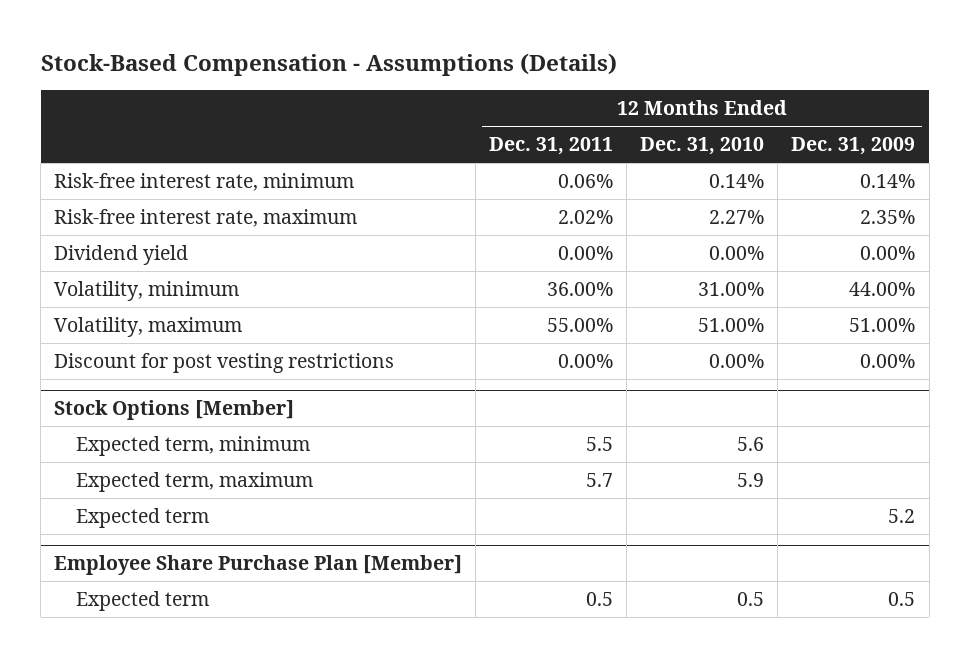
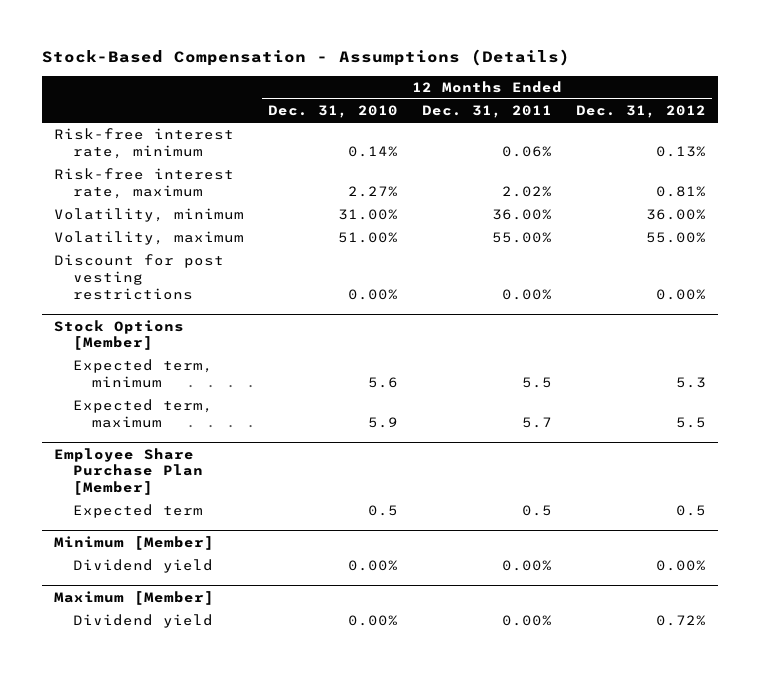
- | 12 Months Ended Dec. 31, 2011 | 12 Months Ended Dec. 31, 2010 | 12 Months Ended Dec. 31, 2009
+ | 12 Months Ended Dec. 31, 2010 | 12 Months Ended Dec. 31, 2011 | 12 Months Ended Dec. 31, 2012
- Dividend yield | 0.00% | 0.00% | 0.00%
@ Stock Options [Member]
- Expected term | | | 5.2
+ Minimum [Member]
+ Dividend yield | 0.00% | 0.00% | 0.00%
+ Maximum [Member]
+ Dividend yield | 0.00% | 0.00% | 0.72%

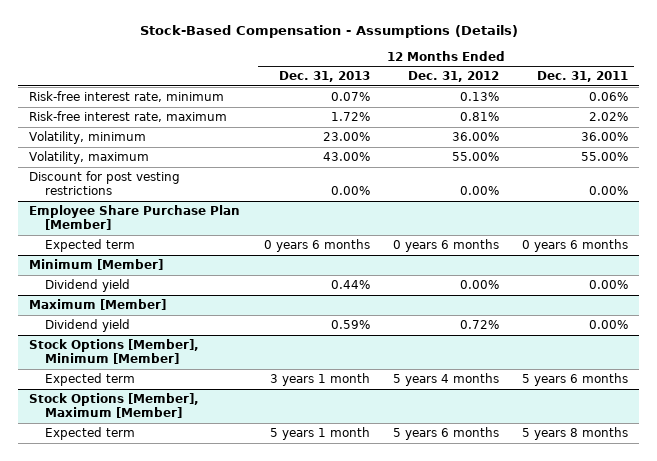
- | 12 Months Ended Dec. 31, 2010 | 12 Months Ended Dec. 31, 2011 | 12 Months Ended Dec. 31, 2012
+ | 12 Months Ended Dec. 31, 2013 | 12 Months Ended Dec. 31, 2012 | 12 Months Ended Dec. 31, 2011
- Stock Options [Member]
- Expected term, minimum | 5.6 | 5.5 | 5.3
- Expected term, maximum | 5.9 | 5.7 | 5.5
@ Employee Share Purchase Plan [Member]
- Expected term | 0.5 | 0.5 | 0.5
+ Expected term | 0 years 6 months | 0 years 6 months | 0 years 6 months
+ Stock Options [Member], Minimum [Member]
+ Expected term | 3 years 1 month | 5 years 4 months | 5 years 6 months
+ Stock Options [Member], Maximum [Member]
+ Expected term | 5 years 1 month | 5 years 6 months | 5 years 8 months

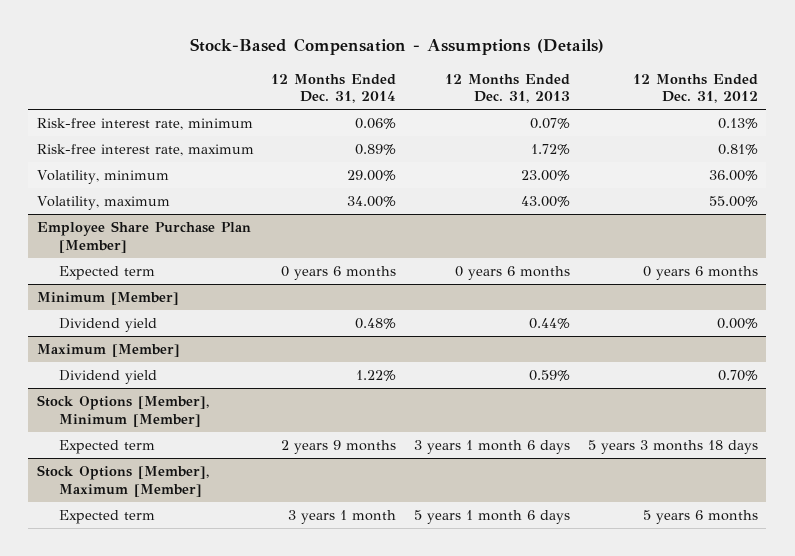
- | 12 Months Ended Dec. 31, 2013 | 12 Months Ended Dec. 31, 2012 | 12 Months Ended Dec. 31, 2011
+ | 12 Months Ended Dec. 31, 2014 | 12 Months Ended Dec. 31, 2013 | 12 Months Ended Dec. 31, 2012
- Discount for post vesting restrictions | 0.00% | 0.00% | 0.00%
@ Maximum [Member]
- Dividend yield | 0.59% | 0.72% | 0.00%
+ Dividend yield | 1.22% | 0.59% | 0.70%
@ Stock Options [Member], Minimum [Member]
- Expected term | 3 years 1 month | 5 years 4 months | 5 years 6 months
+ Expected term | 2 years 9 months | 3 years 1 month 6 days | 5 years 3 months 18 days
@ Stock Options [Member], Maximum [Member]
- Expected term | 5 years 1 month | 5 years 6 months | 5 years 8 months
+ Expected term | 3 years 1 month | 5 years 1 month 6 days | 5 years 6 months

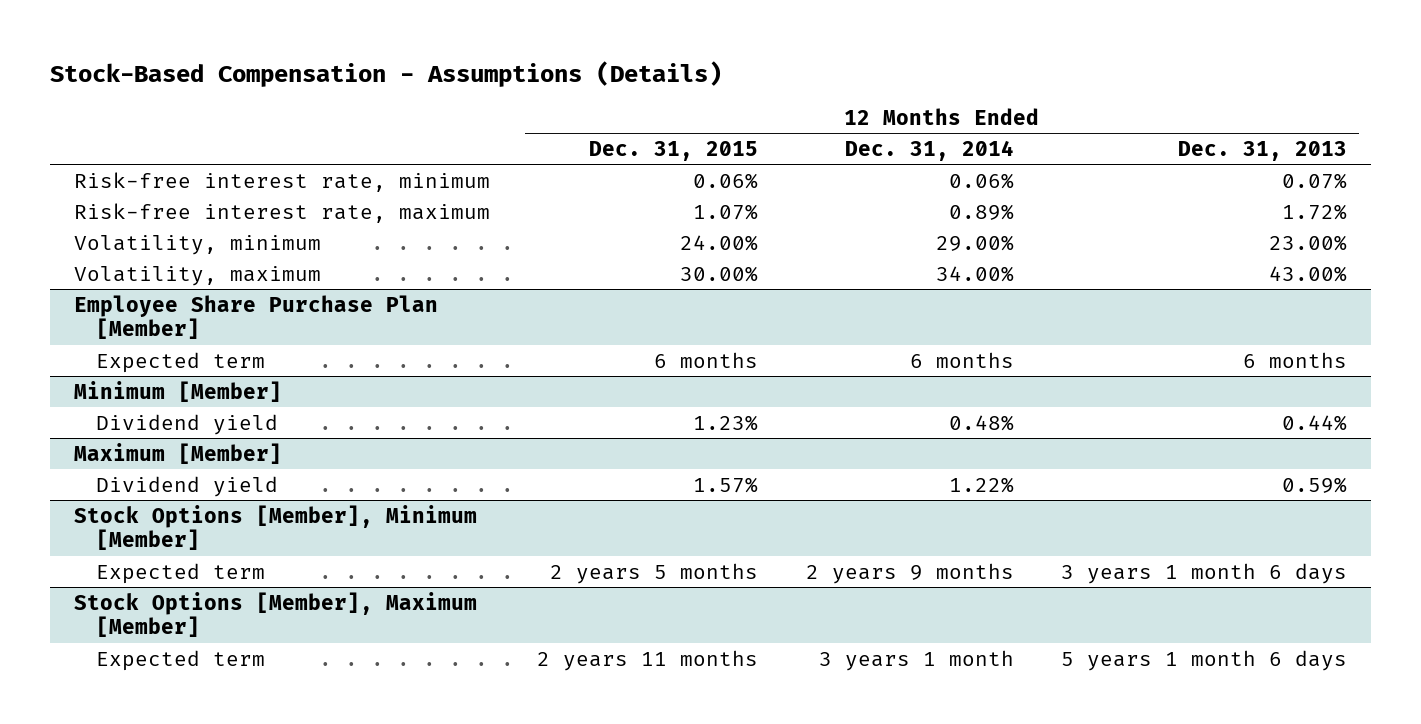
- | 12 Months Ended Dec. 31, 2014 | 12 Months Ended Dec. 31, 2013 | 12 Months Ended Dec. 31, 2012
+ | 12 Months Ended Dec. 31, 2015 | 12 Months Ended Dec. 31, 2014 | 12 Months Ended Dec. 31, 2013
@ Employee Share Purchase Plan [Member]
- Expected term | 0 years 6 months | 0 years 6 months | 0 years 6 months
+ Expected term | 6 months | 6 months | 6 months

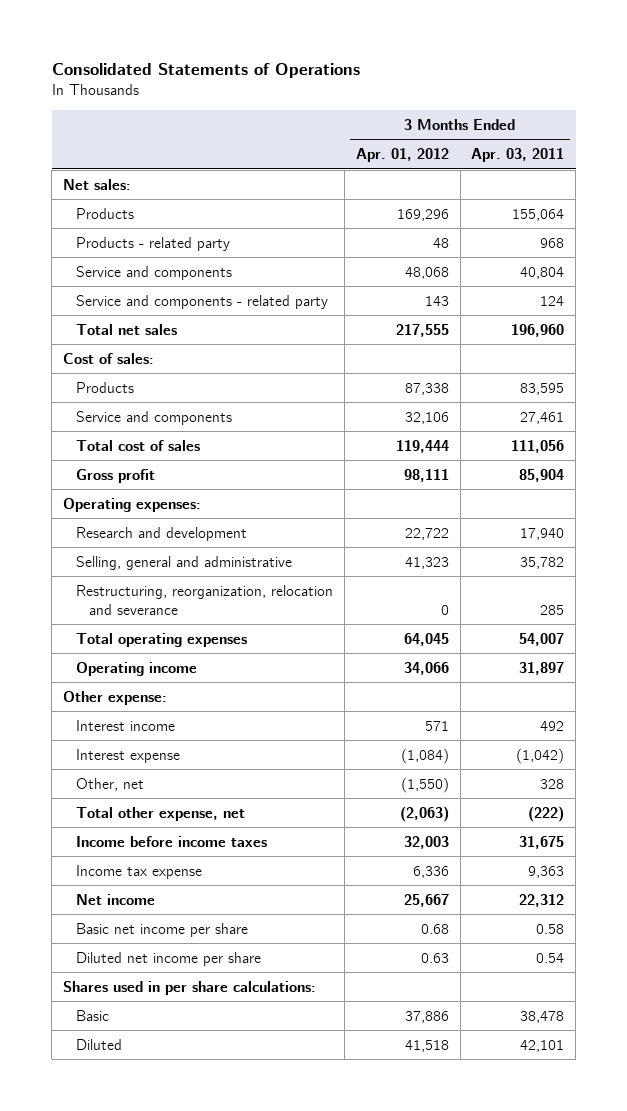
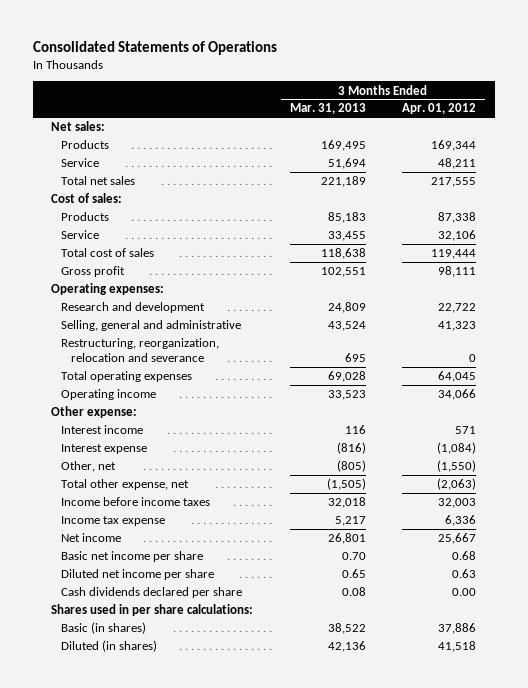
- | 3 Months Ended Apr. 01, 2012 | 3 Months Ended Apr. 03, 2011
+ | 3 Months Ended Mar. 31, 2013 | 3 Months Ended Apr. 01, 2012
- Products | 169,296 | 155,064
- Products - related party | 48 | 968
- Service and components | 48,068 | 40,804
- Service and components - related party | 143 | 124
+ Products | 169,495 | 169,344
+ Service | 51,694 | 48,211
- Service and components | 32,106 | 27,461
+ Service | 33,455 | 32,106
+ Cash dividends declared per share | 0.08 | 0.00
- Basic | 37,886 | 38,478
- Diluted | 41,518 | 42,101
+ Basic (in shares) | 38,522 | 37,886
+ Diluted (in shares) | 42,136 | 41,518

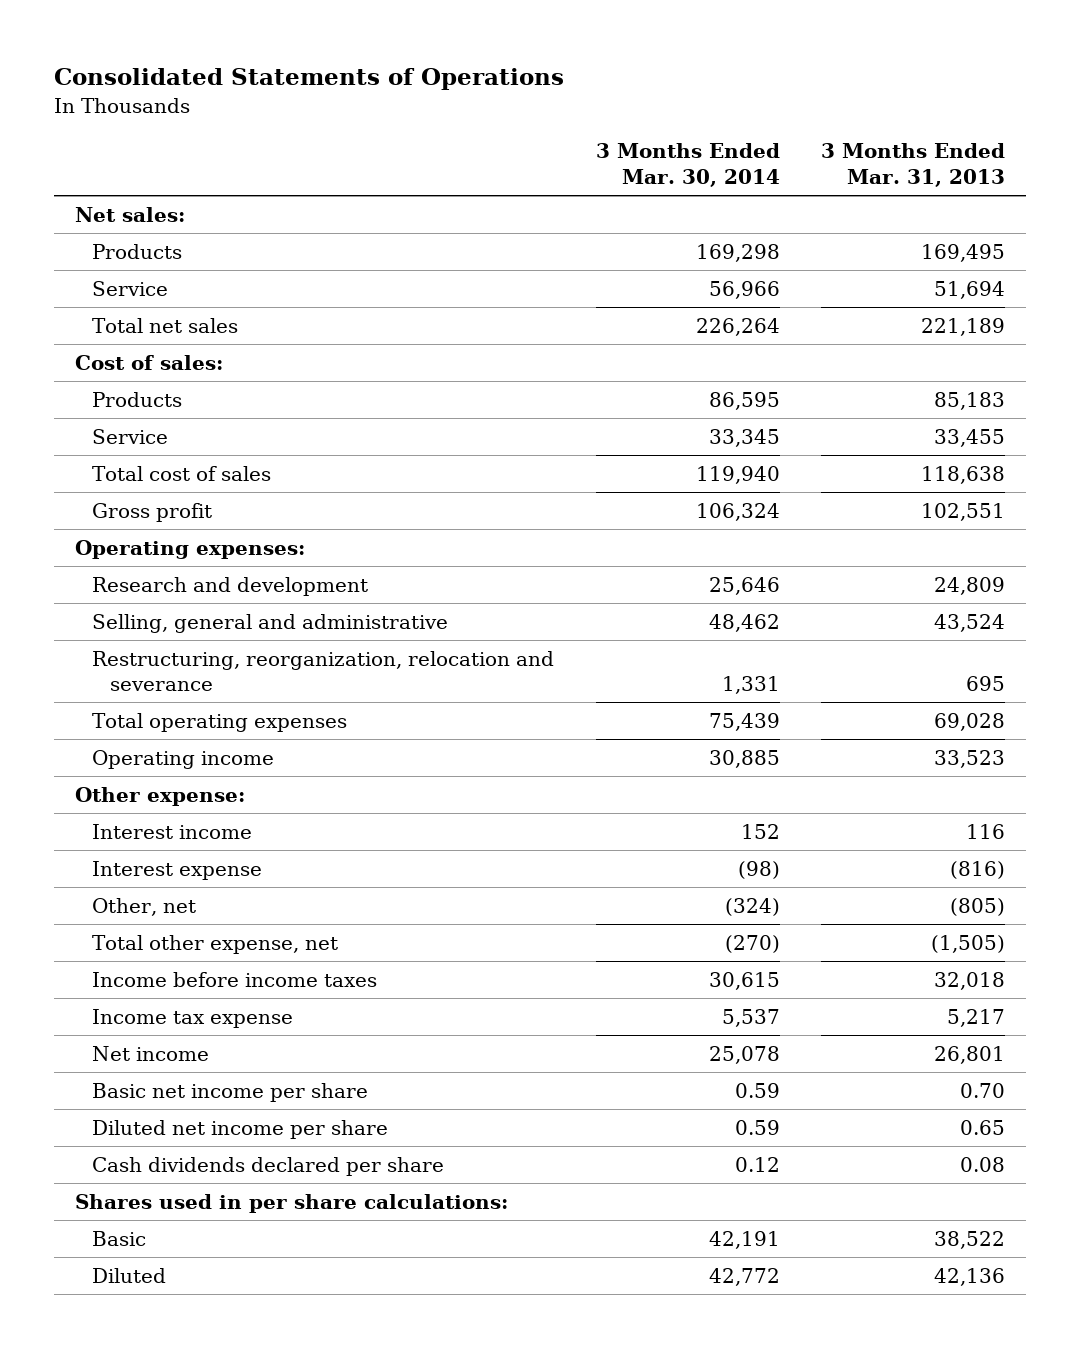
- | 3 Months Ended Mar. 31, 2013 | 3 Months Ended Apr. 01, 2012
+ | 3 Months Ended Mar. 30, 2014 | 3 Months Ended Mar. 31, 2013
- Basic (in shares) | 38,522 | 37,886
- Diluted (in shares) | 42,136 | 41,518
+ Basic | 42,191 | 38,522
+ Diluted | 42,772 | 42,136

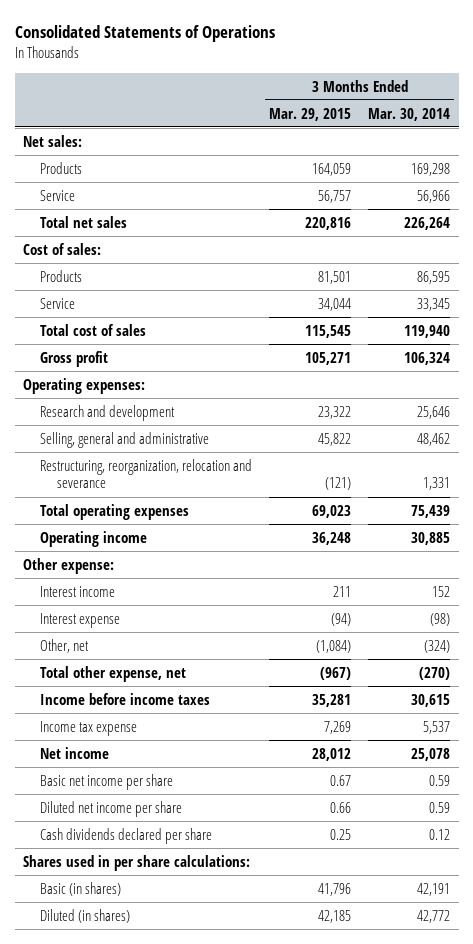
- | 3 Months Ended Mar. 30, 2014 | 3 Months Ended Mar. 31, 2013
+ | 3 Months Ended Mar. 29, 2015 | 3 Months Ended Mar. 30, 2014
- Basic | 42,191 | 38,522
- Diluted | 42,772 | 42,136
+ Basic (in shares) | 41,796 | 42,191
+ Diluted (in shares) | 42,185 | 42,772

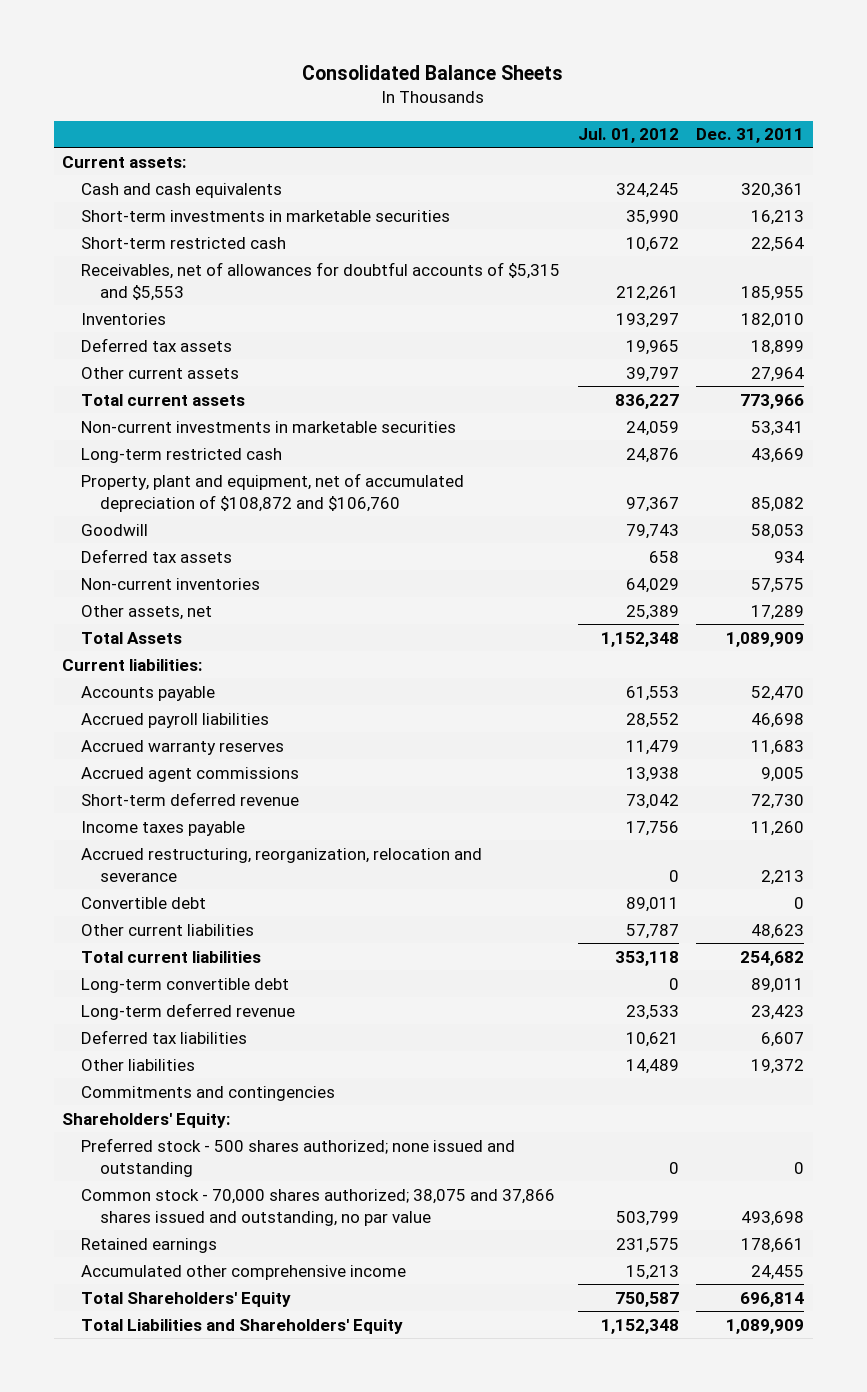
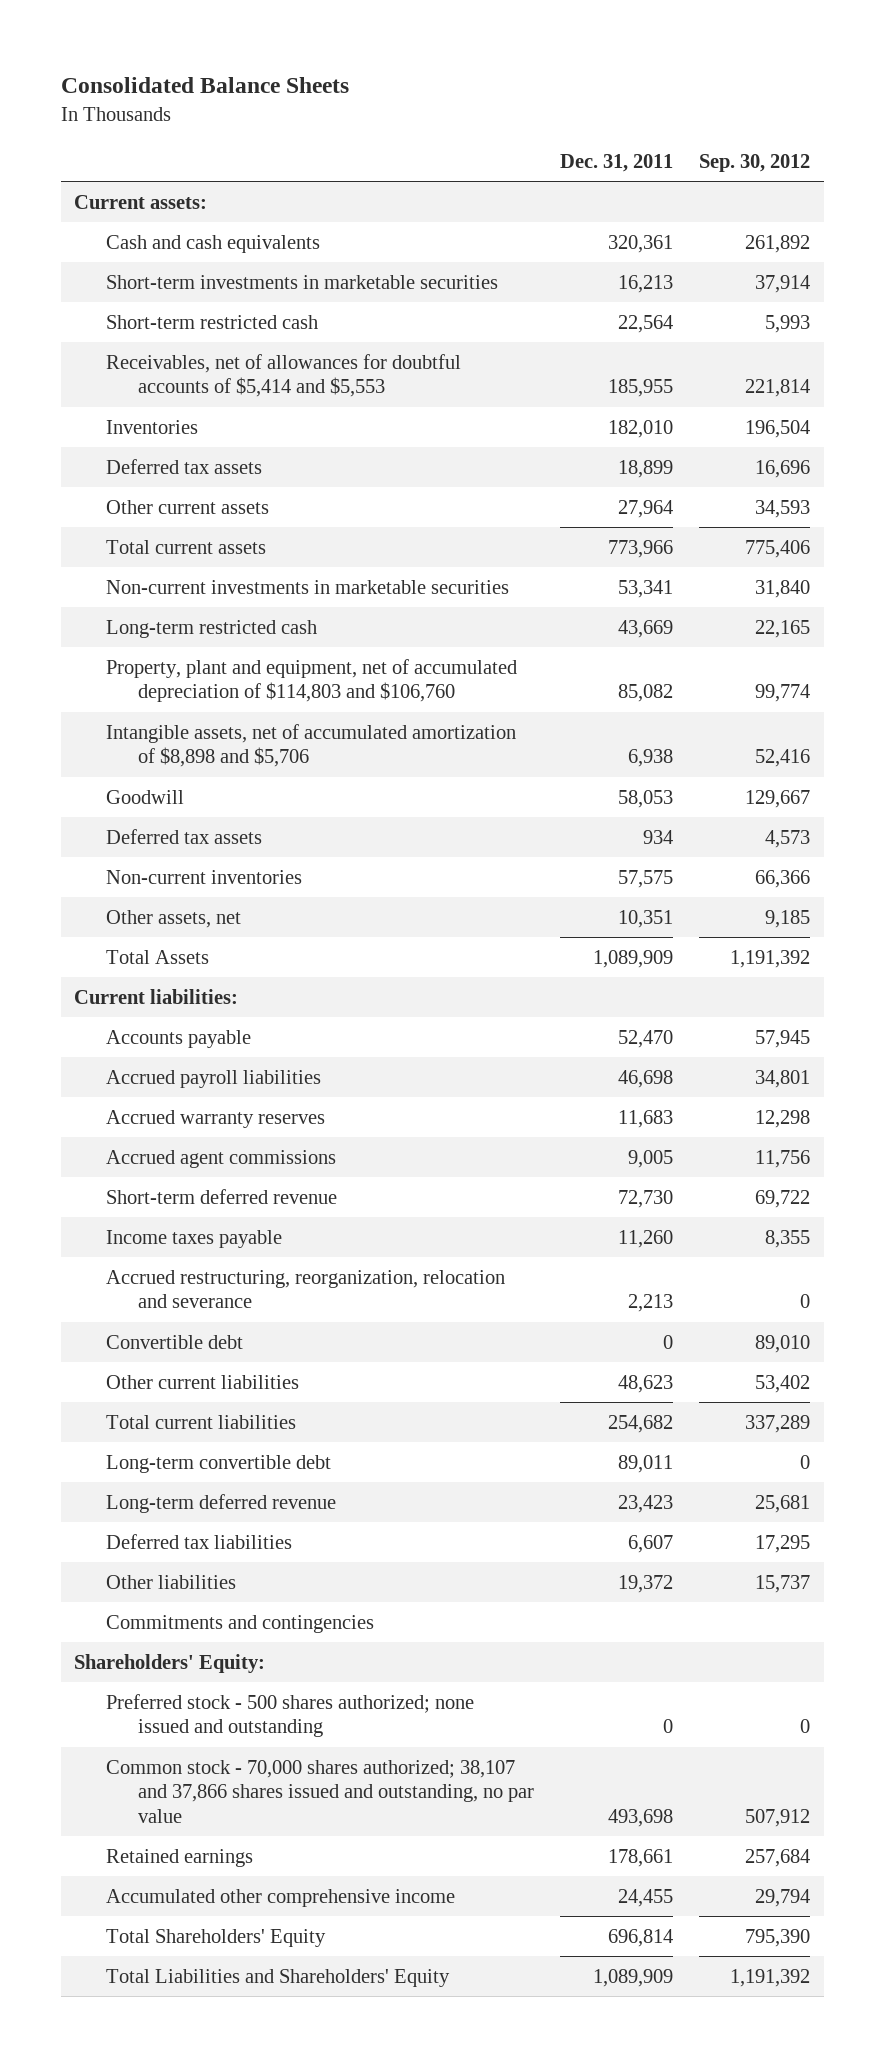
- | Jul. 01, 2012 | Dec. 31, 2011
+ | Dec. 31, 2011 | Sep. 30, 2012
- Receivables, net of allowances for doubtful accounts of $5,315 and $5,553 | 212,261 | 185,955
+ Receivables, net of allowances for doubtful accounts of $5,414 and $5,553 | 185,955 | 221,814
- Property, plant and equipment, net of accumulated depreciation of $108,872 and $106,760 | 97,367 | 85,082
+ Property, plant and equipment, net of accumulated depreciation of $114,803 and $106,760 | 85,082 | 99,774
+ Intangible assets, net of accumulated amortization of $8,898 and $5,706 | 6,938 | 52,416
- Other assets, net | 25,389 | 17,289
+ Other assets, net | 10,351 | 9,185
- Common stock - 70,000 shares authorized; 38,075 and 37,866 shares issued and outstanding, no par value | 503,799 | 493,698
+ Common stock - 70,000 shares authorized; 38,107 and 37,866 shares issued and outstanding, no par value | 493,698 | 507,912

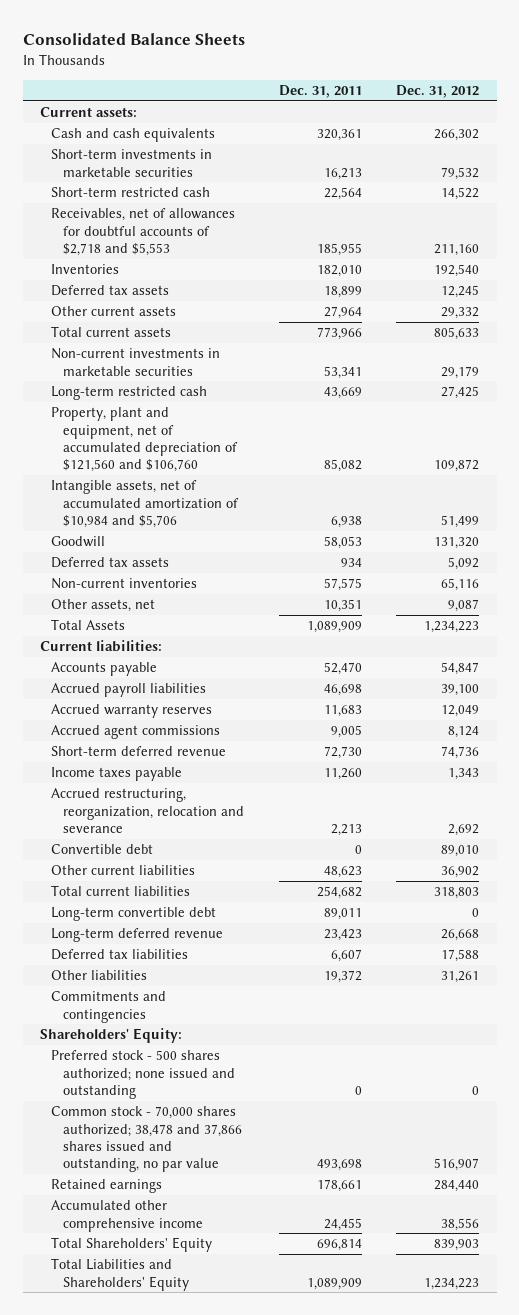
- | Dec. 31, 2011 | Sep. 30, 2012
+ | Dec. 31, 2011 | Dec. 31, 2012
- Receivables, net of allowances for doubtful accounts of $5,414 and $5,553 | 185,955 | 221,814
+ Receivables, net of allowances for doubtful accounts of $2,718 and $5,553 | 185,955 | 211,160
- Property, plant and equipment, net of accumulated depreciation of $114,803 and $106,760 | 85,082 | 99,774
- Intangible assets, net of accumulated amortization of $8,898 and $5,706 | 6,938 | 52,416
+ Property, plant and equipment, net of accumulated depreciation of $121,560 and $106,760 | 85,082 | 109,872
+ Intangible assets, net of accumulated amortization of $10,984 and $5,706 | 6,938 | 51,499
- Common stock - 70,000 shares authorized; 38,107 and 37,866 shares issued and outstanding, no par value | 493,698 | 507,912
+ Common stock - 70,000 shares authorized; 38,478 and 37,866 shares issued and outstanding, no par value | 493,698 | 516,907

